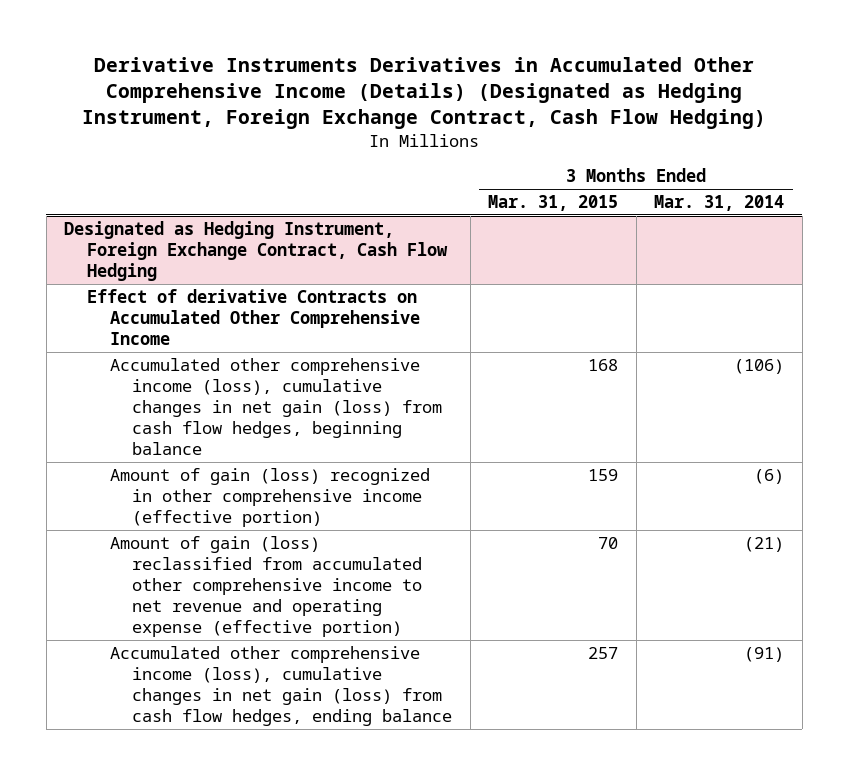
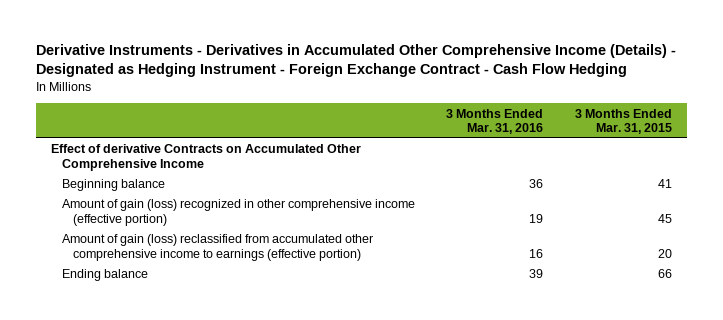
- Derivative Instruments Derivatives in Accumulated Other Comprehensive Income (Details) (Designated as Hedging Instrument, Foreign Exchange Contract, Cash Flow Hedging)
+ Derivative Instruments - Derivatives in Accumulated Other Comprehensive Income (Details) - Designated as Hedging Instrument - Foreign Exchange Contract - Cash Flow Hedging
- | 3 Months Ended Mar. 31, 2015 | 3 Months Ended Mar. 31, 2014
+ | 3 Months Ended Mar. 31, 2016 | 3 Months Ended Mar. 31, 2015
- Designated as Hedging Instrument, Foreign Exchange Contract, Cash Flow Hedging
- Accumulated other comprehensive income (loss), cumulative changes in net gain (loss) from cash flow hedges, beginning balance | 168 | (106)
- Amount of gain (loss) recognized in other comprehensive income (effective portion) | 159 | (6)
- Amount of gain (loss) reclassified from accumulated other comprehensive income to net revenue and operating expense (effective portion) | 70 | (21)
- Accumulated other comprehensive income (loss), cumulative changes in net gain (loss) from cash flow hedges, ending balance | 257 | (91)
+ Beginning balance | 36 | 41
+ Amount of gain (loss) recognized in other comprehensive income (effective portion) | 19 | 45
+ Amount of gain (loss) reclassified from accumulated other comprehensive income to earnings (effective portion) | 16 | 20
+ Ending balance | 39 | 66

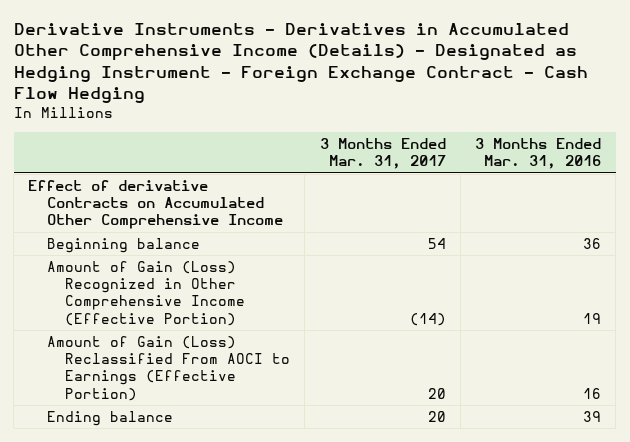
- | 3 Months Ended Mar. 31, 2016 | 3 Months Ended Mar. 31, 2015
+ | 3 Months Ended Mar. 31, 2017 | 3 Months Ended Mar. 31, 2016
- Amount of gain (loss) recognized in other comprehensive income (effective portion) | 19 | 45
- Amount of gain (loss) reclassified from accumulated other comprehensive income to earnings (effective portion) | 16 | 20
+ Amount of Gain (Loss) Recognized in Other Comprehensive Income (Effective Portion) | (14) | 19
+ Amount of Gain (Loss) Reclassified From AOCI to Earnings (Effective Portion) | 20 | 16

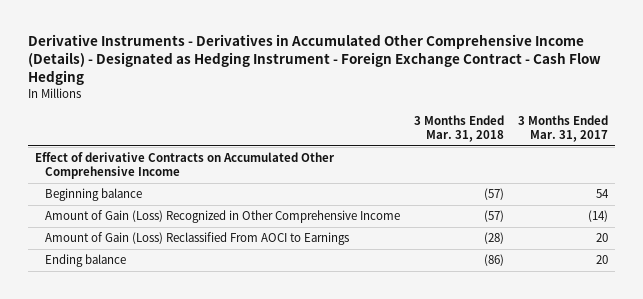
- | 3 Months Ended Mar. 31, 2017 | 3 Months Ended Mar. 31, 2016
+ | 3 Months Ended Mar. 31, 2018 | 3 Months Ended Mar. 31, 2017
- Amount of Gain (Loss) Recognized in Other Comprehensive Income (Effective Portion) | (14) | 19
- Amount of Gain (Loss) Reclassified From AOCI to Earnings (Effective Portion) | 20 | 16
+ Amount of Gain (Loss) Recognized in Other Comprehensive Income | (57) | (14)
+ Amount of Gain (Loss) Reclassified From AOCI to Earnings | (28) | 20

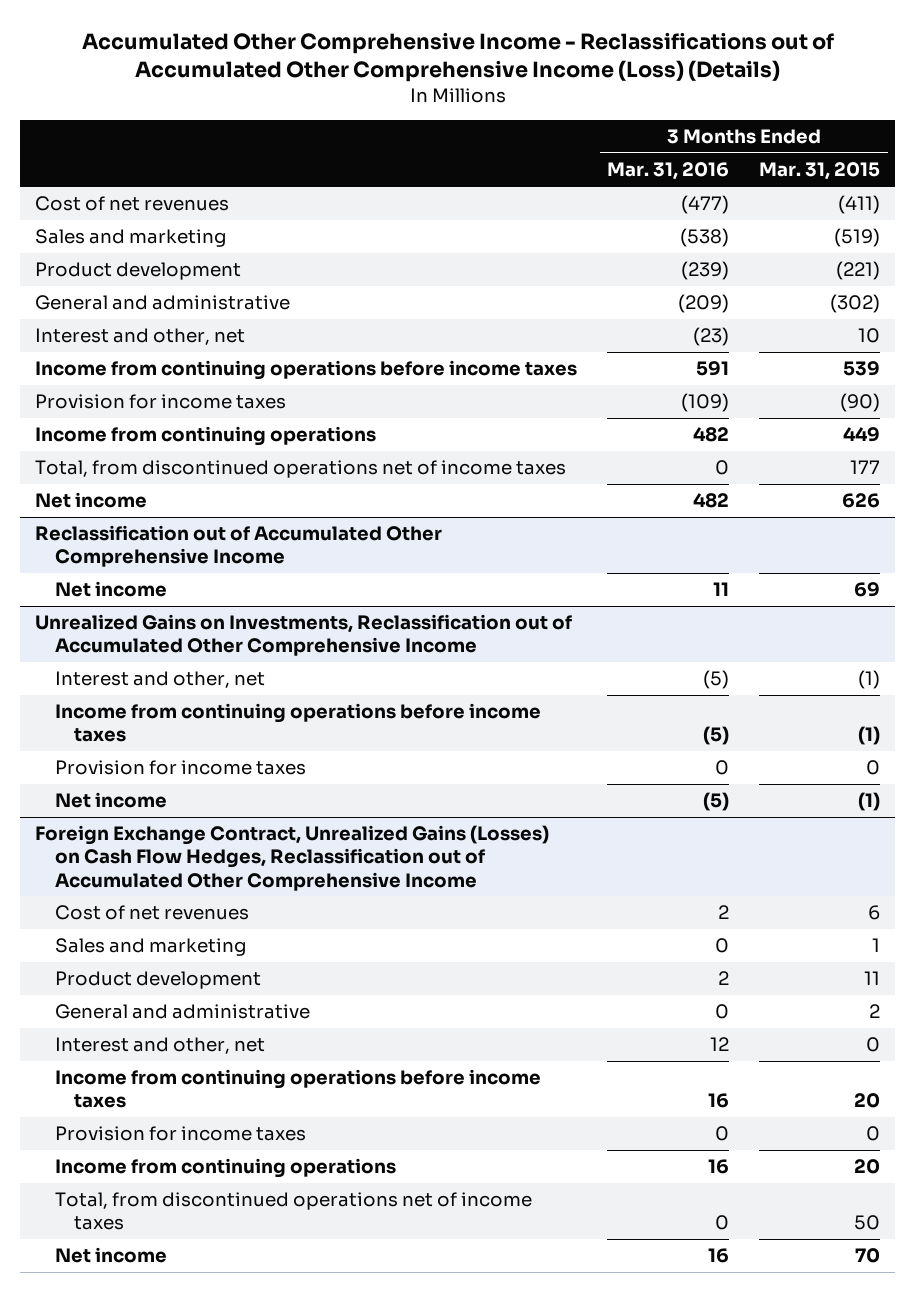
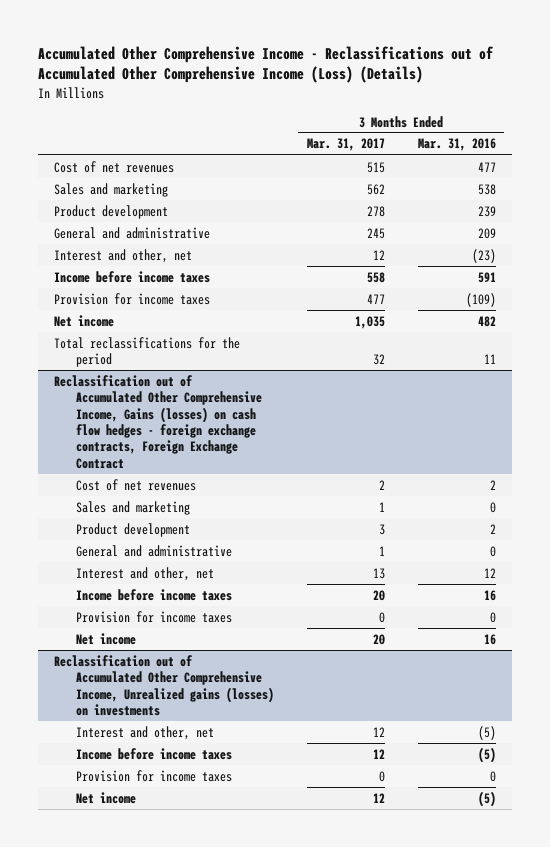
- | 3 Months Ended Mar. 31, 2016 | 3 Months Ended Mar. 31, 2015
+ | 3 Months Ended Mar. 31, 2017 | 3 Months Ended Mar. 31, 2016
- Cost of net revenues | (477) | (411)
- Sales and marketing | (538) | (519)
- Product development | (239) | (221)
- General and administrative | (209) | (302)
+ Cost of net revenues | 515 | 477
+ Sales and marketing | 562 | 538
+ Product development | 278 | 239
+ General and administrative | 245 | 209
- Income from continuing operations before income taxes | 591 | 539
+ Income before income taxes | 558 | 591
- Income from continuing operations | 482 | 449
- Total, from discontinued operations net of income taxes | 0 | 177
- Reclassification out of Accumulated Other Comprehensive Income
- Net income | 11 | 69
- Unrealized Gains on Investments, Reclassification out of Accumulated Other Comprehensive Income
- Interest and other, net | (5) | (1)
- Income from continuing operations before income taxes | (5) | (1)
- Provision for income taxes | 0 | 0
- Net income | (5) | (1)
- Foreign Exchange Contract, Unrealized Gains (Losses) on Cash Flow Hedges, Reclassification out of Accumulated Other Comprehensive Income
+ Total reclassifications for the period | 32 | 11
+ Reclassification out of Accumulated Other Comprehensive Income, Gains (losses) on cash flow hedges - foreign exchange contracts, Foreign Exchange Contract
- Income from continuing operations before income taxes | 16 | 20
+ Income before income taxes | 20 | 16
- Income from continuing operations | 16 | 20
- Total, from discontinued operations net of income taxes | 0 | 50
+ Reclassification out of Accumulated Other Comprehensive Income, Unrealized gains (losses) on investments
+ Interest and other, net | 12 | (5)
+ Income before income taxes | 12 | (5)
+ Provision for income taxes | 0 | 0
+ Net income | 12 | (5)

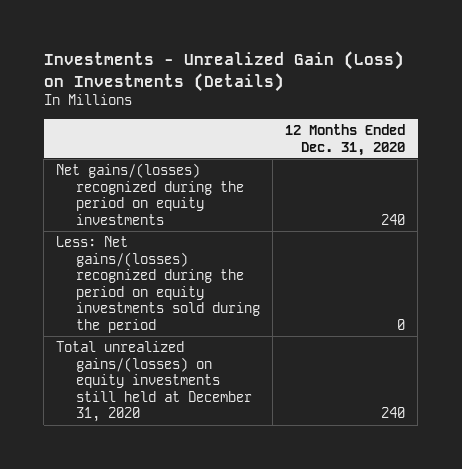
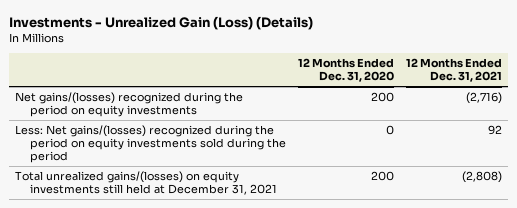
- Investments - Unrealized Gain (Loss) on Investments (Details)
+ Investments - Unrealized Gain (Loss) (Details)
- | 12 Months Ended Dec. 31, 2020
+ | 12 Months Ended Dec. 31, 2020 | 12 Months Ended Dec. 31, 2021
- Net gains/(losses) recognized during the period on equity investments | 240
+ Net gains/(losses) recognized during the period on equity investments | 200 | (2,716)
- Total unrealized gains/(losses) on equity investments still held at December 31, 2020 | 240
+ Total unrealized gains/(losses) on equity investments still held at December 31, 2021 | 200 | (2,808)

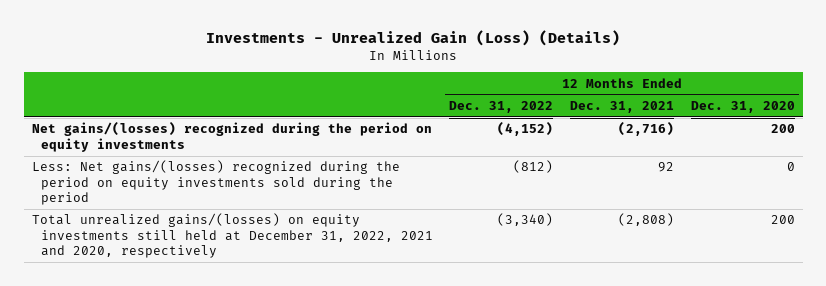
- | 12 Months Ended Dec. 31, 2020 | 12 Months Ended Dec. 31, 2021
+ | 12 Months Ended Dec. 31, 2022 | 12 Months Ended Dec. 31, 2021 | 12 Months Ended Dec. 31, 2020
- Total unrealized gains/(losses) on equity investments still held at December 31, 2021 | 200 | (2,808)
+ Total unrealized gains/(losses) on equity investments still held at December 31, 2022, 2021 and 2020, respectively | (3,340) | (2,808) | 200

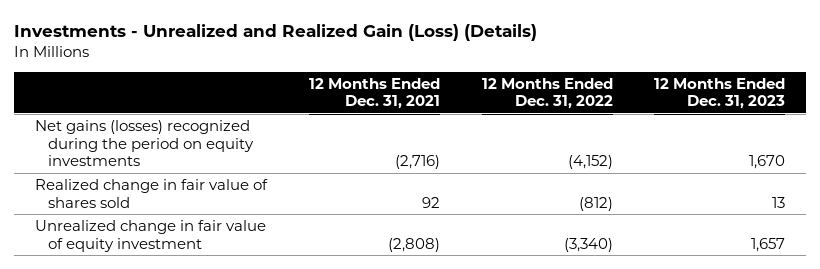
- Investments - Unrealized Gain (Loss) (Details)
+ Investments - Unrealized and Realized Gain (Loss) (Details)
- | 12 Months Ended Dec. 31, 2022 | 12 Months Ended Dec. 31, 2021 | 12 Months Ended Dec. 31, 2020
+ | 12 Months Ended Dec. 31, 2021 | 12 Months Ended Dec. 31, 2022 | 12 Months Ended Dec. 31, 2023
- Net gains/(losses) recognized during the period on equity investments | (4,152) | (2,716) | 200
- Less: Net gains/(losses) recognized during the period on equity investments sold during the period | (812) | 92 | 0
- Total unrealized gains/(losses) on equity investments still held at December 31, 2022, 2021 and 2020, respectively | (3,340) | (2,808) | 200
+ Net gains (losses) recognized during the period on equity investments | (2,716) | (4,152) | 1,670
+ Realized change in fair value of shares sold | 92 | (812) | 13
+ Unrealized change in fair value of equity investment | (2,808) | (3,340) | 1,657

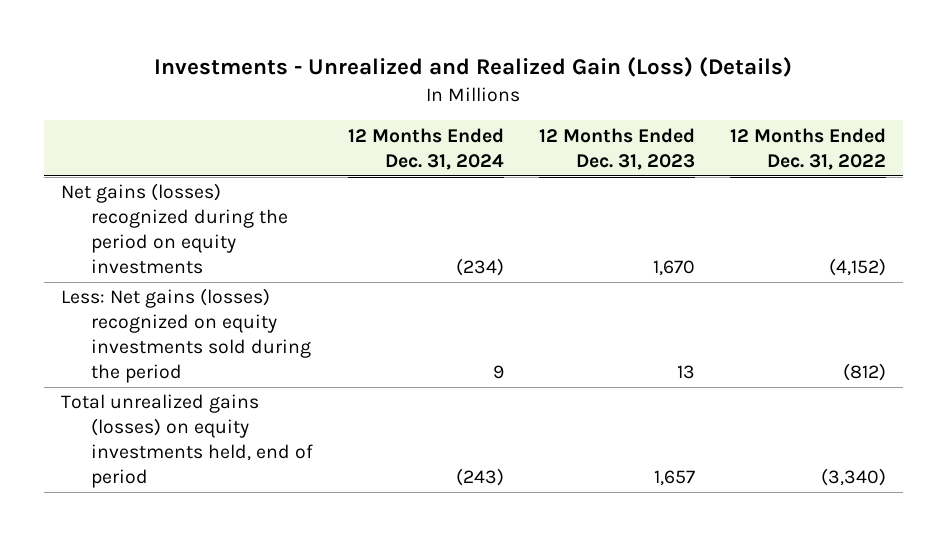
- | 12 Months Ended Dec. 31, 2021 | 12 Months Ended Dec. 31, 2022 | 12 Months Ended Dec. 31, 2023
+ | 12 Months Ended Dec. 31, 2024 | 12 Months Ended Dec. 31, 2023 | 12 Months Ended Dec. 31, 2022
- Realized change in fair value of shares sold | 92 | (812) | 13
- Unrealized change in fair value of equity investment | (2,808) | (3,340) | 1,657
+ Less: Net gains (losses) recognized on equity investments sold during the period | 9 | 13 | (812)
+ Total unrealized gains (losses) on equity investments held, end of period | (243) | 1,657 | (3,340)

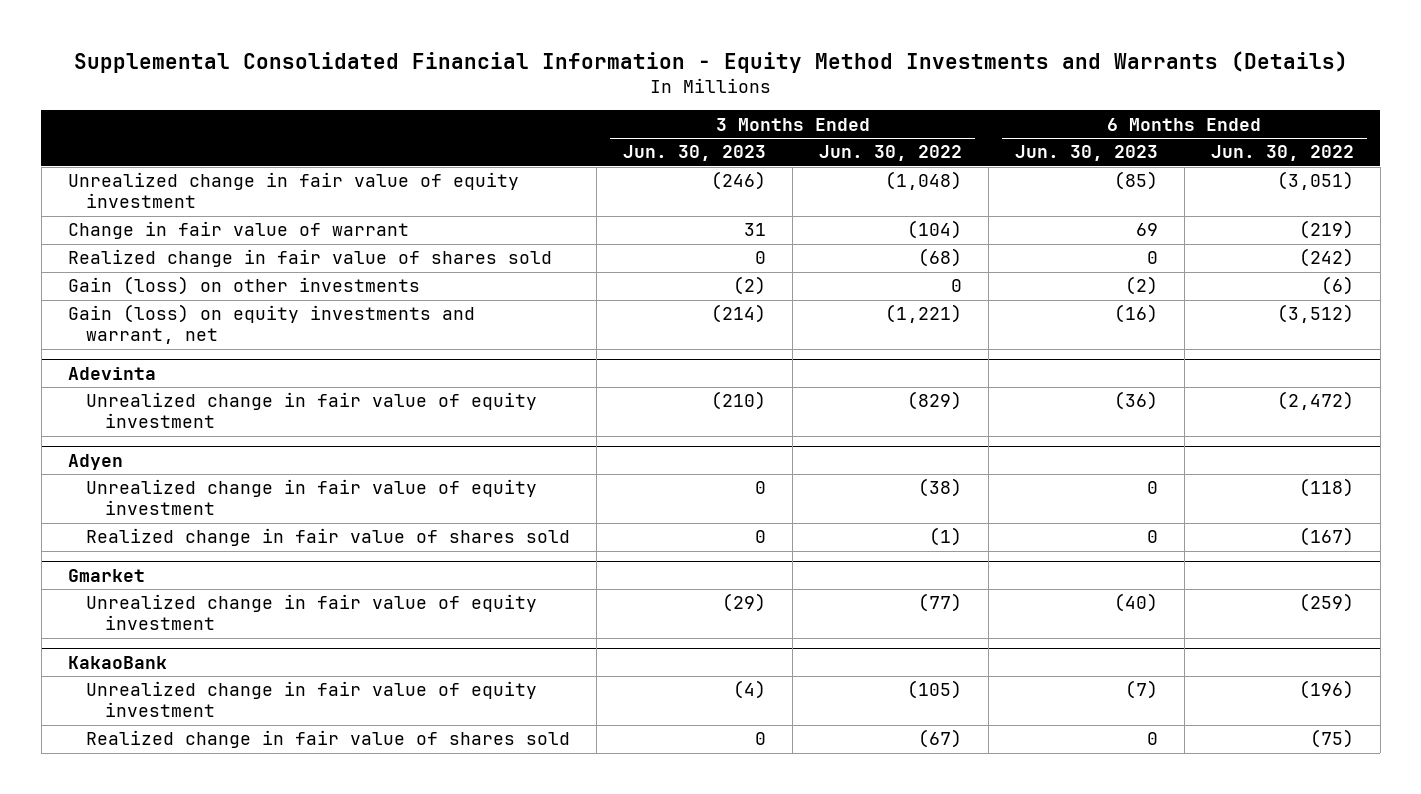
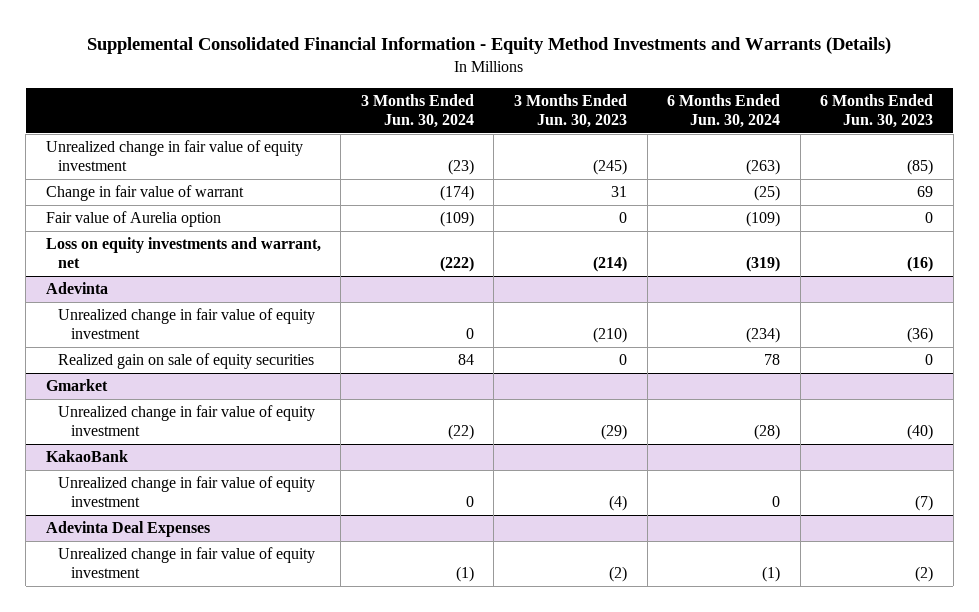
- | 3 Months Ended Jun. 30, 2023 | 3 Months Ended Jun. 30, 2022 | 6 Months Ended Jun. 30, 2023 | 6 Months Ended Jun. 30, 2022
+ | 3 Months Ended Jun. 30, 2024 | 3 Months Ended Jun. 30, 2023 | 6 Months Ended Jun. 30, 2024 | 6 Months Ended Jun. 30, 2023
- Unrealized change in fair value of equity investment | (246) | (1,048) | (85) | (3,051)
+ Unrealized change in fair value of equity investment | (23) | (245) | (263) | (85)
- Realized change in fair value of shares sold | 0 | (68) | 0 | (242)
- Gain (loss) on other investments | (2) | 0 | (2) | (6)
- Gain (loss) on equity investments and warrant, net | (214) | (1,221) | (16) | (3,512)
+ Fair value of Aurelia option | (109) | 0 | (109) | 0
+ Loss on equity investments and warrant, net | (222) | (214) | (319) | (16)
- Adyen
- Unrealized change in fair value of equity investment | 0 | (38) | 0 | (118)
- Realized change in fair value of shares sold | 0 | (1) | 0 | (167)
@ Adevinta
+ Realized gain on sale of equity securities | 84 | 0 | 78 | 0
@ KakaoBank
- Realized change in fair value of shares sold | 0 | (67) | 0 | (75)
+ Adevinta Deal Expenses
+ Unrealized change in fair value of equity investment | (1) | (2) | (1) | (2)

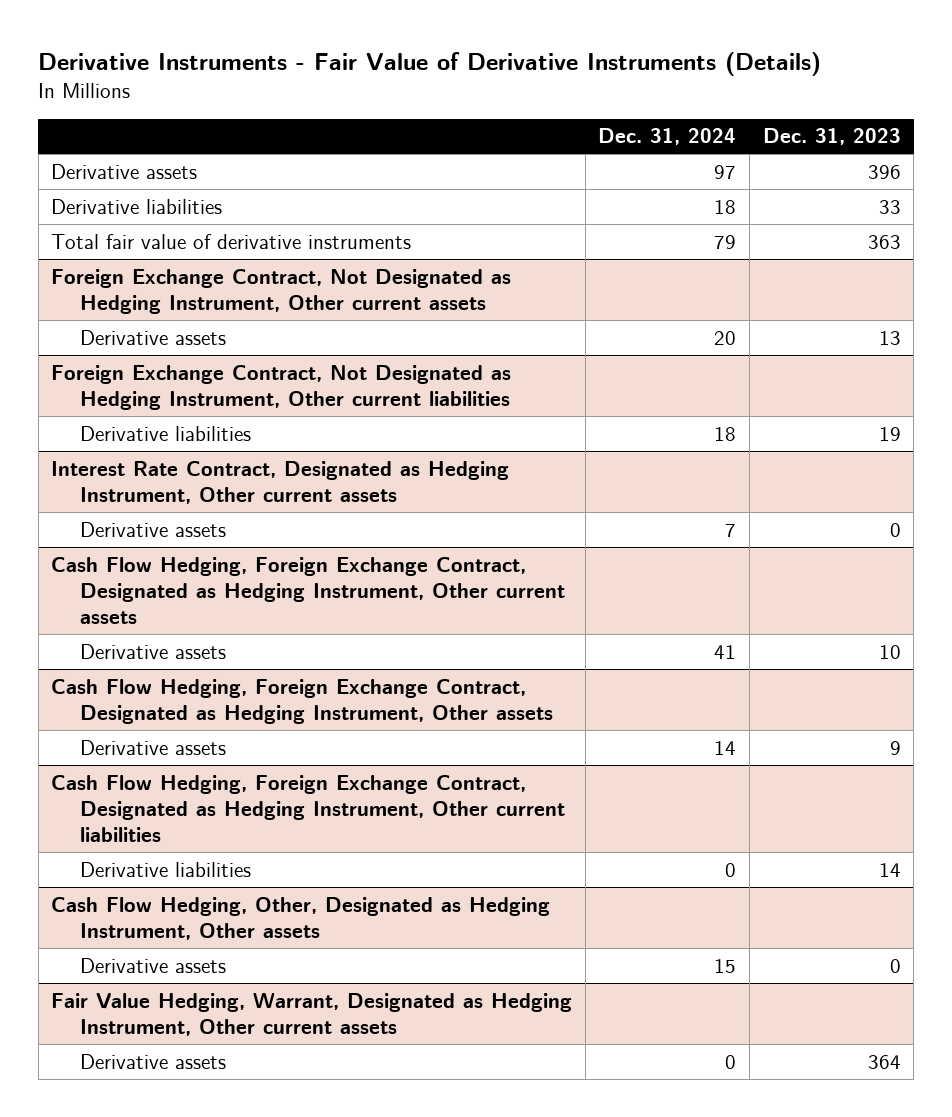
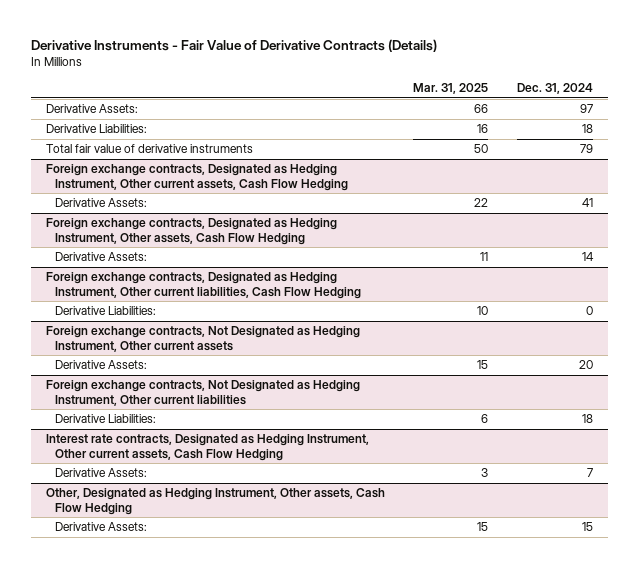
- Derivative Instruments - Fair Value of Derivative Instruments (Details)
+ Derivative Instruments - Fair Value of Derivative Contracts (Details)
- | Dec. 31, 2024 | Dec. 31, 2023
+ | Mar. 31, 2025 | Dec. 31, 2024
- Derivative assets | 97 | 396
- Derivative liabilities | 18 | 33
+ Derivative Assets: | 66 | 97
+ Derivative Liabilities: | 16 | 18
- Foreign Exchange Contract, Not Designated as Hedging Instrument, Other current assets
- Derivative assets | 20 | 13
- Foreign Exchange Contract, Not Designated as Hedging Instrument, Other current liabilities
- Derivative liabilities | 18 | 19
- Interest Rate Contract, Designated as Hedging Instrument, Other current assets
- Derivative assets | 7 | 0
- Cash Flow Hedging, Foreign Exchange Contract, Designated as Hedging Instrument, Other current assets
- Derivative assets | 41 | 10
- Cash Flow Hedging, Foreign Exchange Contract, Designated as Hedging Instrument, Other assets
- Derivative assets | 14 | 9
- Cash Flow Hedging, Foreign Exchange Contract, Designated as Hedging Instrument, Other current liabilities
- Derivative liabilities | 0 | 14
- Cash Flow Hedging, Other, Designated as Hedging Instrument, Other assets
- Derivative assets | 15 | 0
- Fair Value Hedging, Warrant, Designated as Hedging Instrument, Other current assets
- Derivative assets | 0 | 364
+ Foreign exchange contracts, Designated as Hedging Instrument, Other current assets, Cash Flow Hedging
+ Derivative Assets: | 22 | 41
+ Foreign exchange contracts, Designated as Hedging Instrument, Other assets, Cash Flow Hedging
+ Derivative Assets: | 11 | 14
+ Foreign exchange contracts, Designated as Hedging Instrument, Other current liabilities, Cash Flow Hedging
+ Derivative Liabilities: | 10 | 0
+ Foreign exchange contracts, Not Designated as Hedging Instrument, Other current assets
+ Derivative Assets: | 15 | 20
+ Foreign exchange contracts, Not Designated as Hedging Instrument, Other current liabilities
+ Derivative Liabilities: | 6 | 18
+ Interest rate contracts, Designated as Hedging Instrument, Other current assets, Cash Flow Hedging
+ Derivative Assets: | 3 | 7
+ Other, Designated as Hedging Instrument, Other assets, Cash Flow Hedging
+ Derivative Assets: | 15 | 15

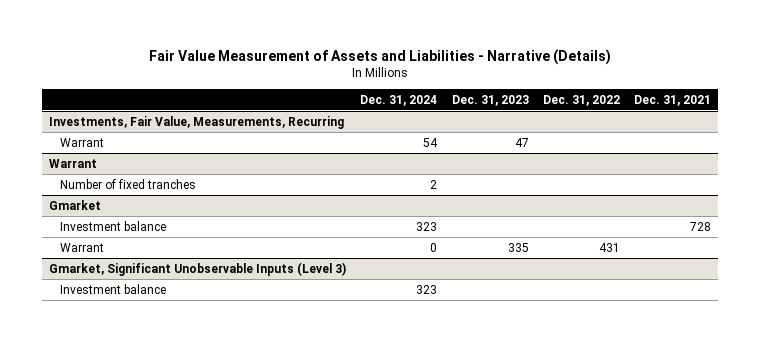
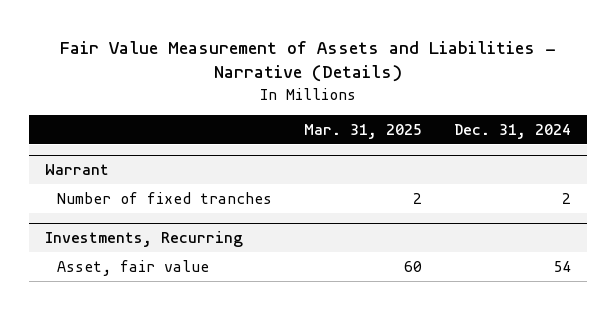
- | Dec. 31, 2024 | Dec. 31, 2023 | Dec. 31, 2022 | Dec. 31, 2021
+ | Mar. 31, 2025 | Dec. 31, 2024
- Investments, Fair Value, Measurements, Recurring
- Warrant | 54 | 47 | |
- Gmarket
- Investment balance | 323 | | | 728
- Warrant | 0 | 335 | 431 |
- Gmarket, Significant Unobservable Inputs (Level 3)
- Investment balance | 323 | | |
+ Investments, Recurring
+ Asset, fair value | 60 | 54

